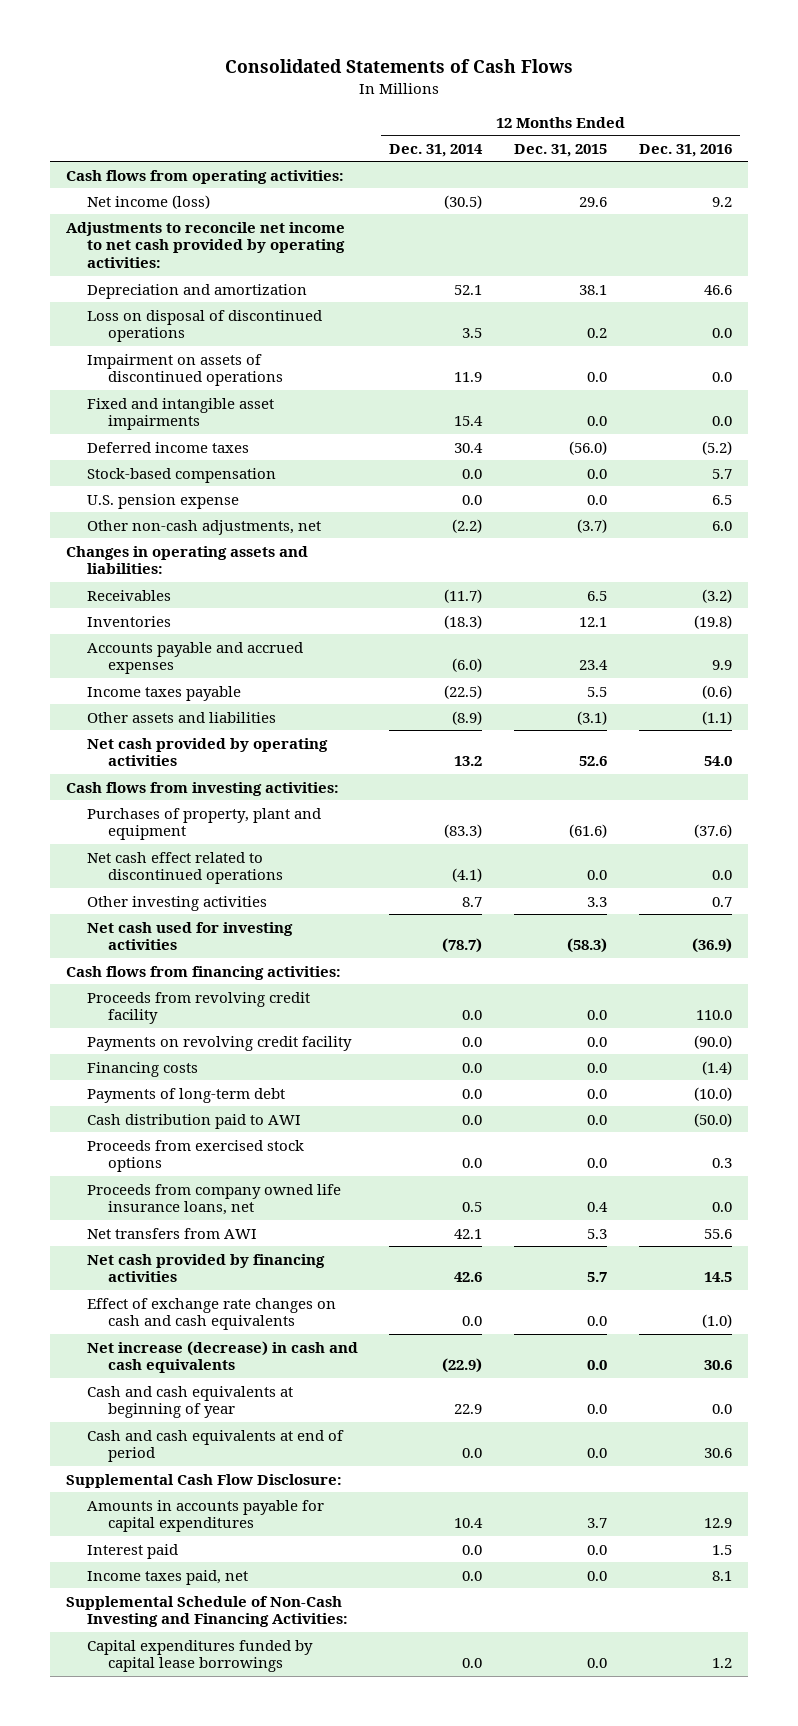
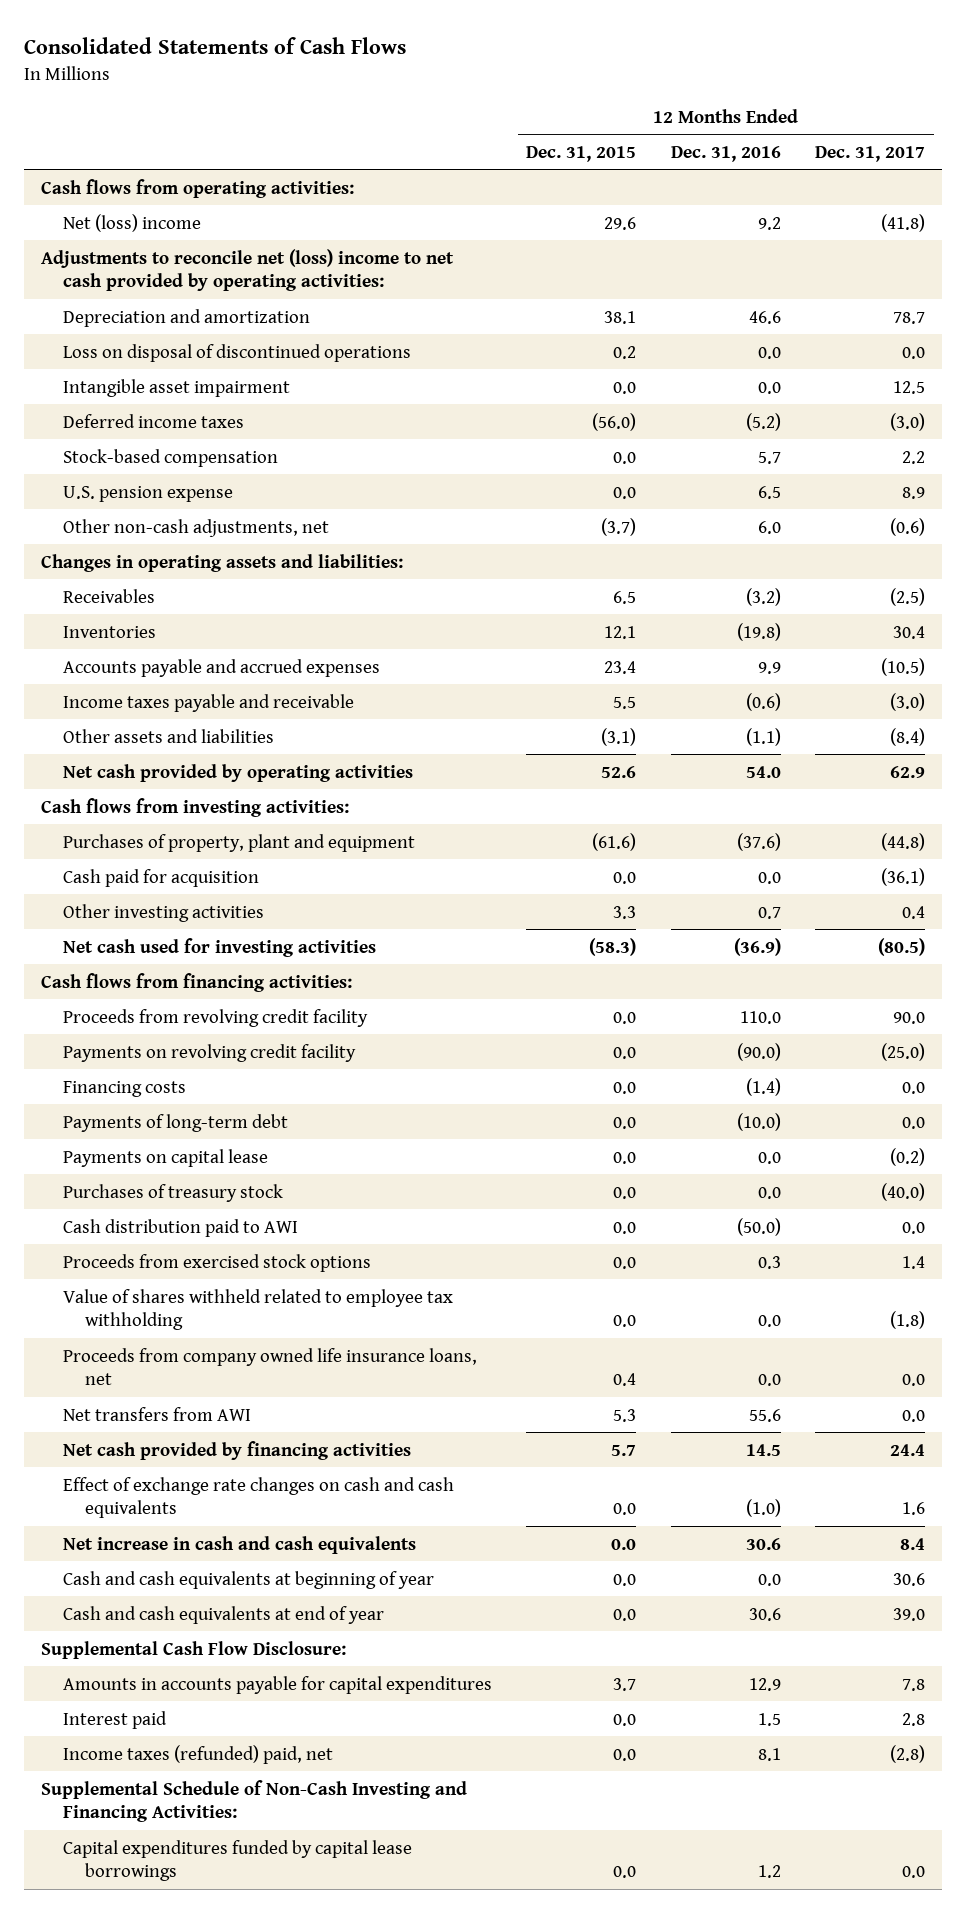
- | 12 Months Ended Dec. 31, 2014 | 12 Months Ended Dec. 31, 2015 | 12 Months Ended Dec. 31, 2016
+ | 12 Months Ended Dec. 31, 2015 | 12 Months Ended Dec. 31, 2016 | 12 Months Ended Dec. 31, 2017
- Net income (loss) | (30.5) | 29.6 | 9.2
- Adjustments to reconcile net income to net cash provided by operating activities:
+ Net (loss) income | 29.6 | 9.2 | (41.8)
+ Adjustments to reconcile net (loss) income to net cash provided by operating activities:
- Impairment on assets of discontinued operations | 11.9 | 0.0 | 0.0
- Fixed and intangible asset impairments | 15.4 | 0.0 | 0.0
+ Intangible asset impairment | 0.0 | 0.0 | 12.5
- Income taxes payable | (22.5) | 5.5 | (0.6)
+ Income taxes payable and receivable | 5.5 | (0.6) | (3.0)
- Net cash effect related to discontinued operations | (4.1) | 0.0 | 0.0
+ Cash paid for acquisition | 0.0 | 0.0 | (36.1)
+ Payments on capital lease | 0.0 | 0.0 | (0.2)
+ Purchases of treasury stock | 0.0 | 0.0 | (40.0)
+ Value of shares withheld related to employee tax withholding | 0.0 | 0.0 | (1.8)
- Net increase (decrease) in cash and cash equivalents | (22.9) | 0.0 | 30.6
+ Net increase in cash and cash equivalents | 0.0 | 30.6 | 8.4
- Cash and cash equivalents at end of period | 0.0 | 0.0 | 30.6
+ Cash and cash equivalents at end of year | 0.0 | 30.6 | 39.0
- Income taxes paid, net | 0.0 | 0.0 | 8.1
+ Income taxes (refunded) paid, net | 0.0 | 8.1 | (2.8)

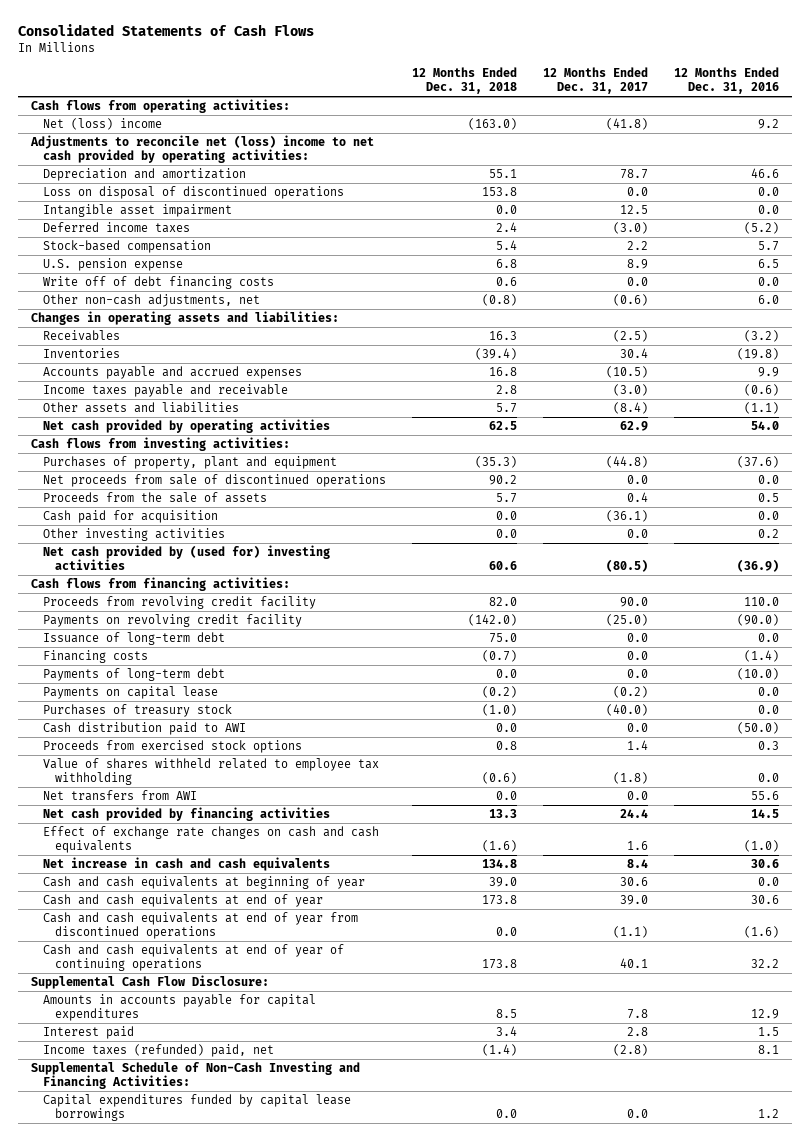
- | 12 Months Ended Dec. 31, 2015 | 12 Months Ended Dec. 31, 2016 | 12 Months Ended Dec. 31, 2017
+ | 12 Months Ended Dec. 31, 2018 | 12 Months Ended Dec. 31, 2017 | 12 Months Ended Dec. 31, 2016
+ Write off of debt financing costs | 0.6 | 0.0 | 0.0
+ Net proceeds from sale of discontinued operations | 90.2 | 0.0 | 0.0
+ Proceeds from the sale of assets | 5.7 | 0.4 | 0.5
- Other investing activities | 3.3 | 0.7 | 0.4
- Net cash used for investing activities | (58.3) | (36.9) | (80.5)
+ Other investing activities | 0.0 | 0.0 | 0.2
+ Net cash provided by (used for) investing activities | 60.6 | (80.5) | (36.9)
+ Issuance of long-term debt | 75.0 | 0.0 | 0.0
- Proceeds from company owned life insurance loans, net | 0.4 | 0.0 | 0.0
+ Cash and cash equivalents at end of year from discontinued operations | 0.0 | (1.1) | (1.6)
+ Cash and cash equivalents at end of year of continuing operations | 173.8 | 40.1 | 32.2

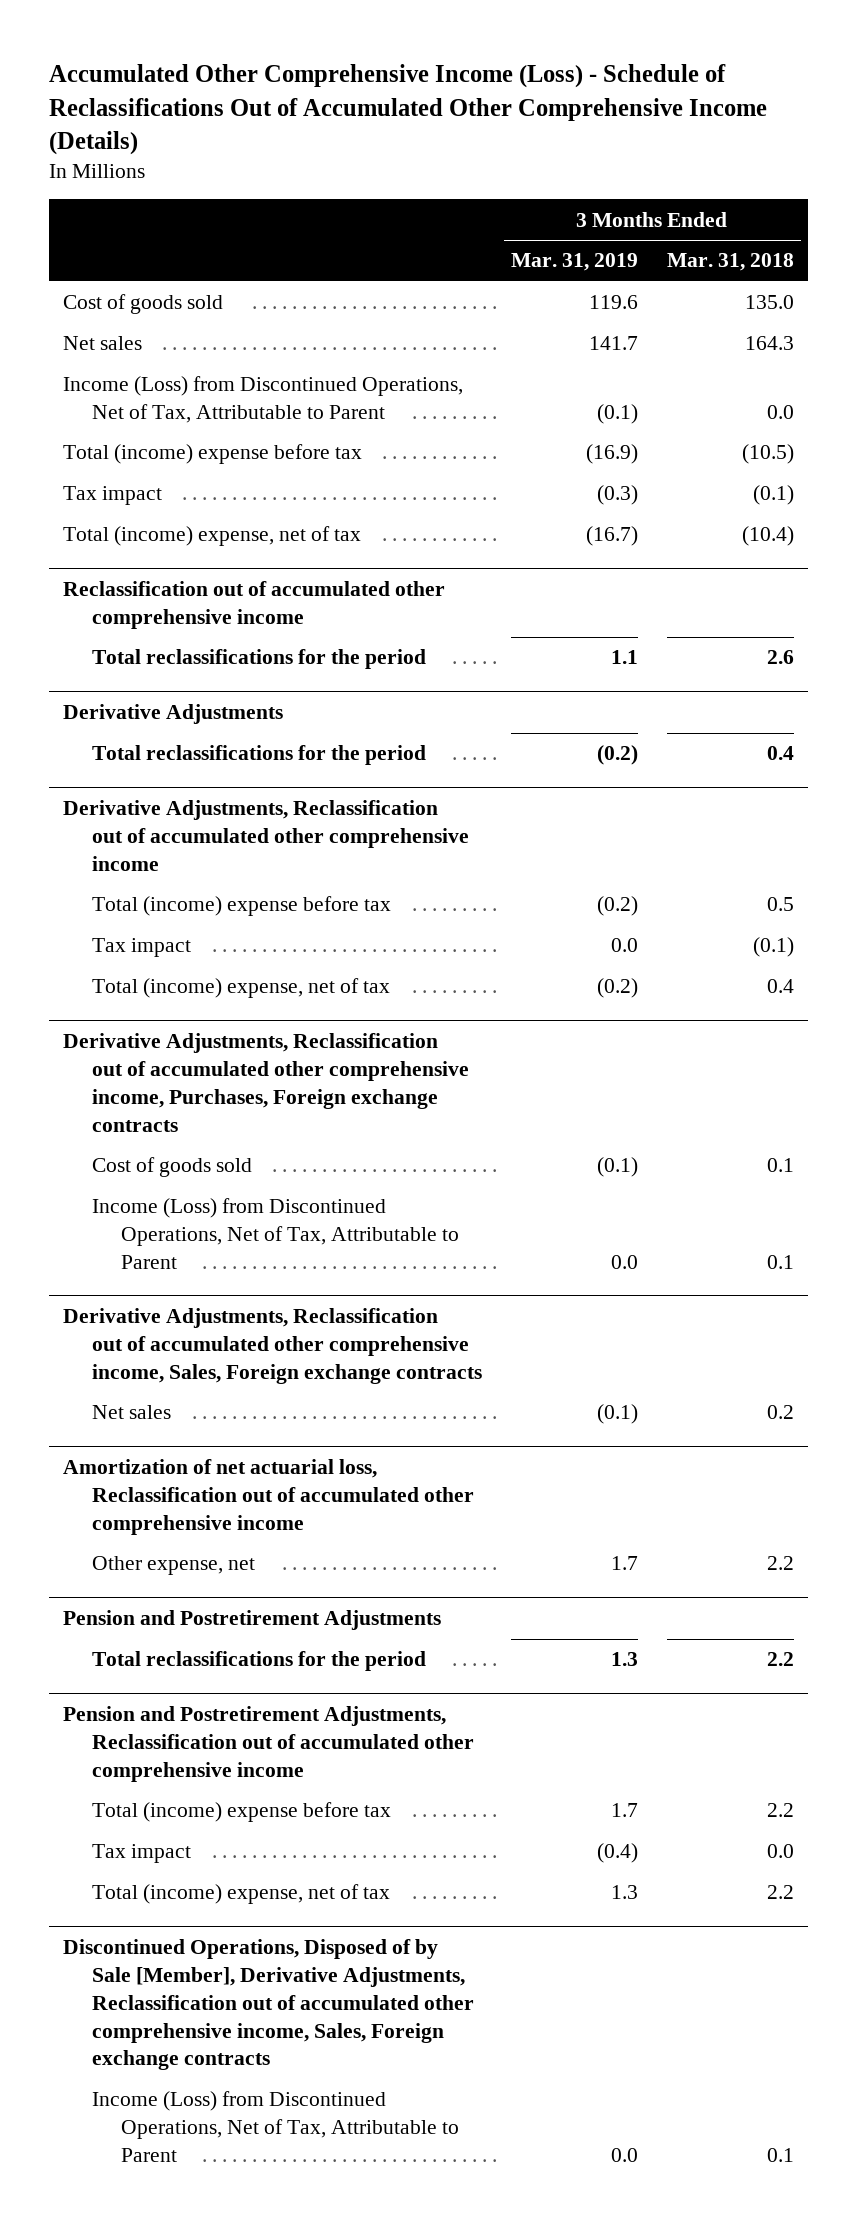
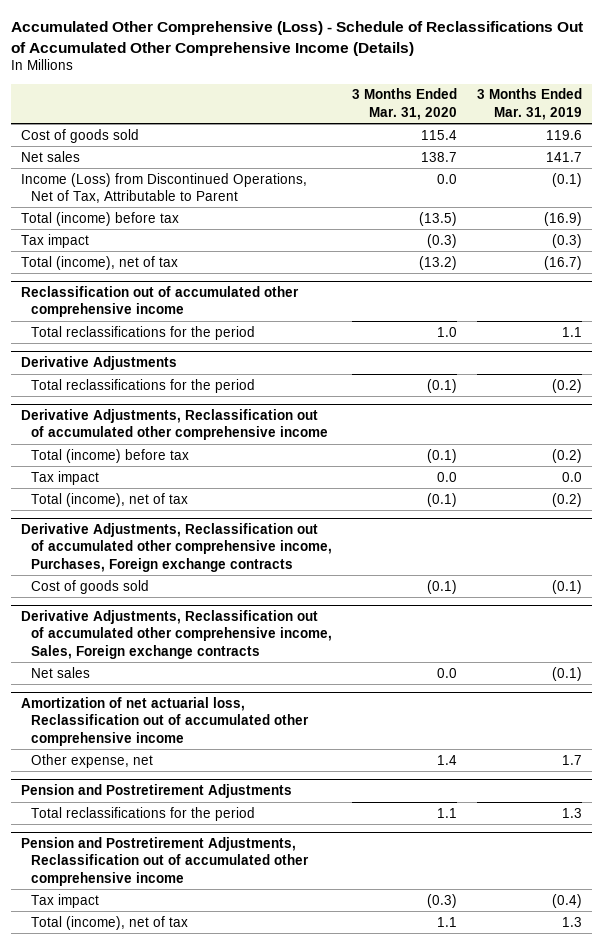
- Accumulated Other Comprehensive Income (Loss) - Schedule of Reclassifications Out of Accumulated Other Comprehensive Income (Details)
+ Accumulated Other Comprehensive (Loss) - Schedule of Reclassifications Out of Accumulated Other Comprehensive Income (Details)
- | 3 Months Ended Mar. 31, 2019 | 3 Months Ended Mar. 31, 2018
+ | 3 Months Ended Mar. 31, 2020 | 3 Months Ended Mar. 31, 2019
- Total (income) expense before tax | (16.9) | (10.5)
+ Total (income) before tax | (13.5) | (16.9)
- Total (income) expense, net of tax | (16.7) | (10.4)
+ Total (income), net of tax | (13.2) | (16.7)
@ Derivative Adjustments, Reclassification out of accumulated other comprehensive income
- Total (income) expense before tax | (0.2) | 0.5
+ Total (income) before tax | (0.1) | (0.2)
- Total (income) expense, net of tax | (0.2) | 0.4
+ Total (income), net of tax | (0.1) | (0.2)
@ Derivative Adjustments, Reclassification out of accumulated other comprehensive income, Purchases, Foreign exchange contracts
- Income (Loss) from Discontinued Operations, Net of Tax, Attributable to Parent | 0.0 | 0.1
@ Pension and Postretirement Adjustments, Reclassification out of accumulated other comprehensive income
- Total (income) expense before tax | 1.7 | 2.2
- Total (income) expense, net of tax | 1.3 | 2.2
- Discontinued Operations, Disposed of by Sale [Member], Derivative Adjustments, Reclassification out of accumulated other comprehensive income, Sales, Foreign exchange contracts
- Income (Loss) from Discontinued Operations, Net of Tax, Attributable to Parent | 0.0 | 0.1
@ Pension and Postretirement Adjustments, Reclassification out of accumulated other comprehensive income
+ Total (income), net of tax | 1.1 | 1.3

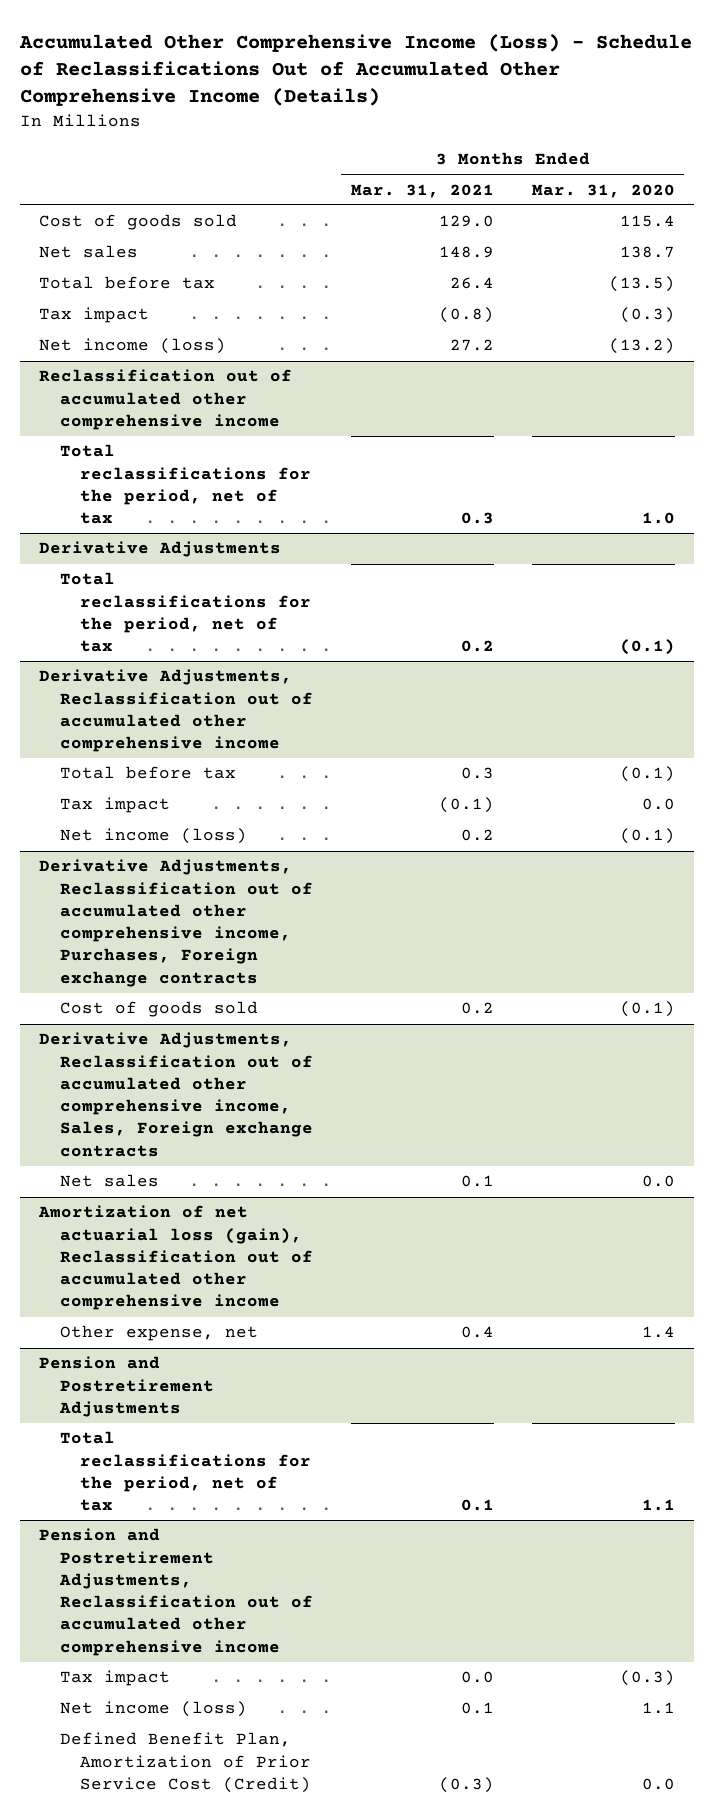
- Accumulated Other Comprehensive (Loss) - Schedule of Reclassifications Out of Accumulated Other Comprehensive Income (Details)
+ Accumulated Other Comprehensive Income (Loss) - Schedule of Reclassifications Out of Accumulated Other Comprehensive Income (Details)
- | 3 Months Ended Mar. 31, 2020 | 3 Months Ended Mar. 31, 2019
+ | 3 Months Ended Mar. 31, 2021 | 3 Months Ended Mar. 31, 2020
- Income (Loss) from Discontinued Operations, Net of Tax, Attributable to Parent | 0.0 | (0.1)
- Total (income) before tax | (13.5) | (16.9)
+ Total before tax | 26.4 | (13.5)
- Total (income), net of tax | (13.2) | (16.7)
+ Net income (loss) | 27.2 | (13.2)
@ Reclassification out of accumulated other comprehensive income
- Total reclassifications for the period | 1.0 | 1.1
+ Total reclassifications for the period, net of tax | 0.3 | 1.0
@ Derivative Adjustments
- Total reclassifications for the period | (0.1) | (0.2)
+ Total reclassifications for the period, net of tax | 0.2 | (0.1)
@ Derivative Adjustments, Reclassification out of accumulated other comprehensive income
- Total (income) before tax | (0.1) | (0.2)
+ Total before tax | 0.3 | (0.1)
- Total (income), net of tax | (0.1) | (0.2)
+ Net income (loss) | 0.2 | (0.1)
- Amortization of net actuarial loss, Reclassification out of accumulated other comprehensive income
+ Amortization of net actuarial loss (gain), Reclassification out of accumulated other comprehensive income
@ Pension and Postretirement Adjustments
- Total reclassifications for the period | 1.1 | 1.3
+ Total reclassifications for the period, net of tax | 0.1 | 1.1
@ Pension and Postretirement Adjustments, Reclassification out of accumulated other comprehensive income
- Total (income), net of tax | 1.1 | 1.3
+ Net income (loss) | 0.1 | 1.1
+ Defined Benefit Plan, Amortization of Prior Service Cost (Credit) | (0.3) | 0.0

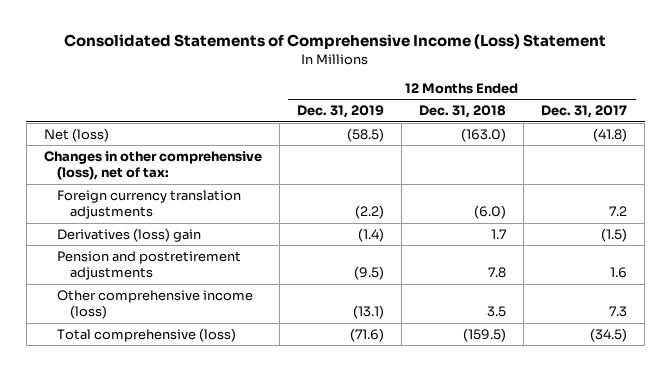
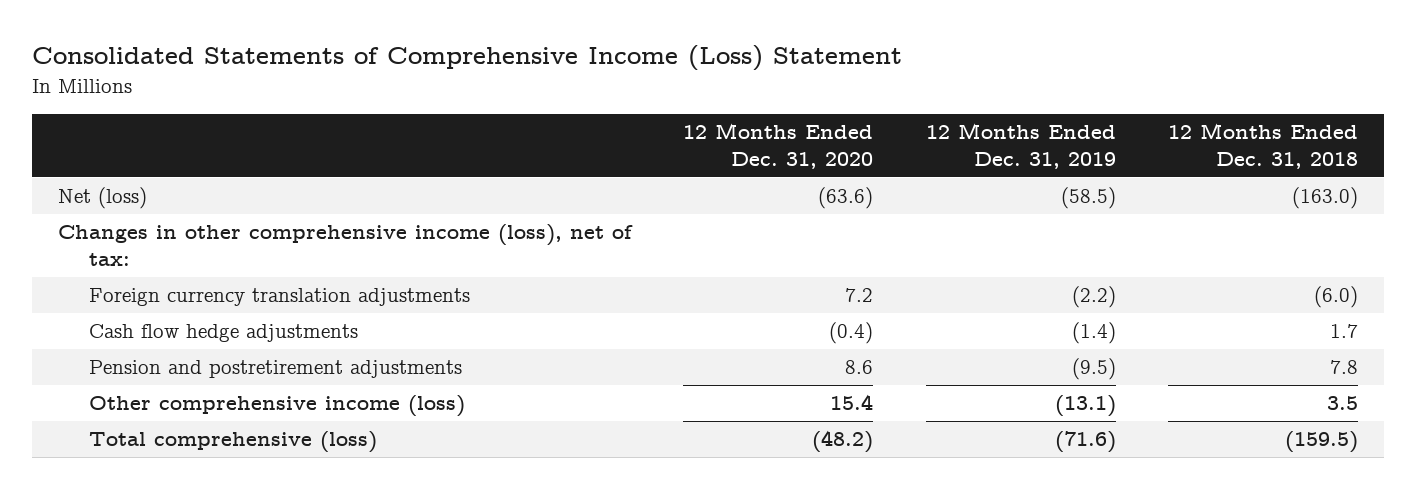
- | 12 Months Ended Dec. 31, 2019 | 12 Months Ended Dec. 31, 2018 | 12 Months Ended Dec. 31, 2017
+ | 12 Months Ended Dec. 31, 2020 | 12 Months Ended Dec. 31, 2019 | 12 Months Ended Dec. 31, 2018
- Changes in other comprehensive (loss), net of tax:
+ Changes in other comprehensive income (loss), net of tax:
- Derivatives (loss) gain | (1.4) | 1.7 | (1.5)
+ Cash flow hedge adjustments | (0.4) | (1.4) | 1.7

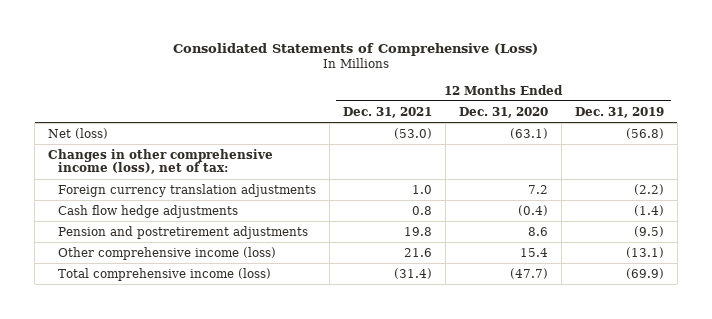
- Consolidated Statements of Comprehensive Income (Loss) Statement
+ Consolidated Statements of Comprehensive (Loss)
- | 12 Months Ended Dec. 31, 2020 | 12 Months Ended Dec. 31, 2019 | 12 Months Ended Dec. 31, 2018
+ | 12 Months Ended Dec. 31, 2021 | 12 Months Ended Dec. 31, 2020 | 12 Months Ended Dec. 31, 2019
- Net (loss) | (63.6) | (58.5) | (163.0)
+ Net (loss) | (53.0) | (63.1) | (56.8)
- Total comprehensive (loss) | (48.2) | (71.6) | (159.5)
+ Total comprehensive income (loss) | (31.4) | (47.7) | (69.9)

